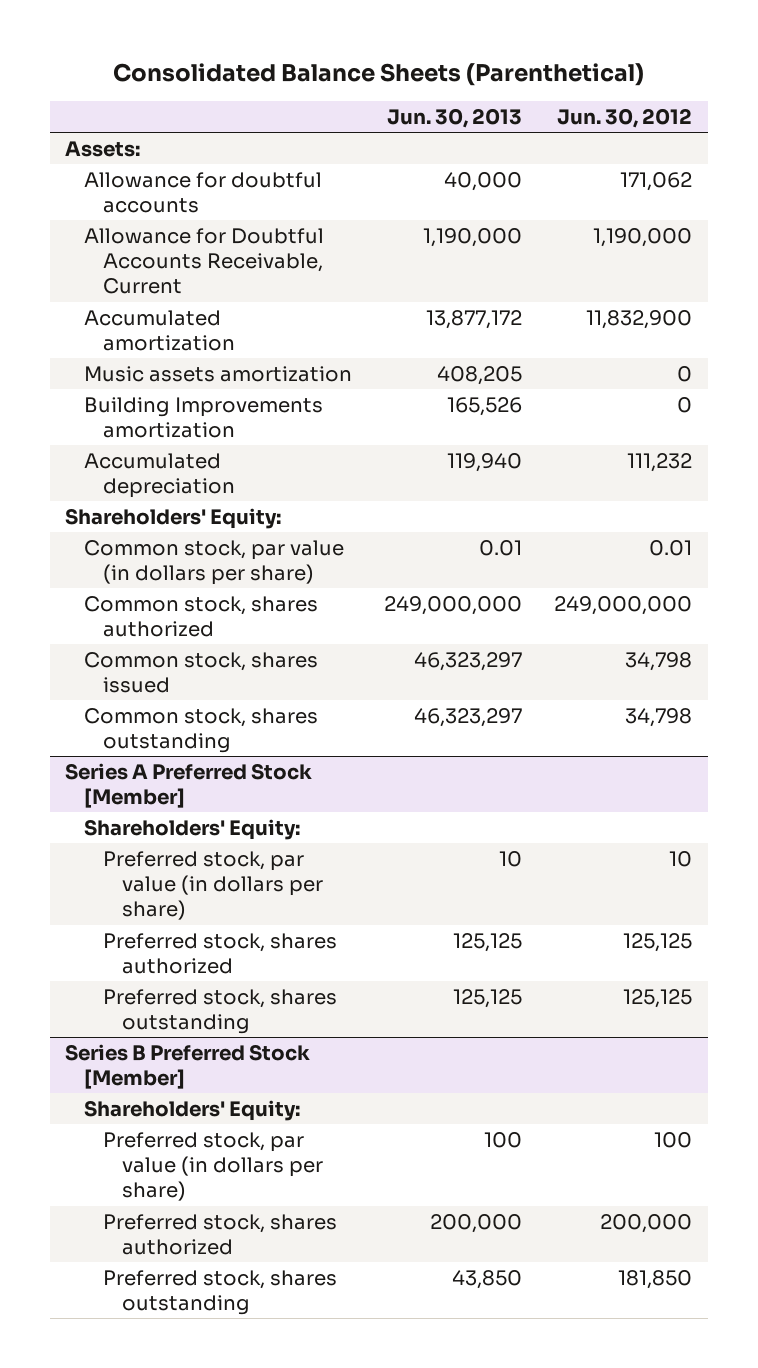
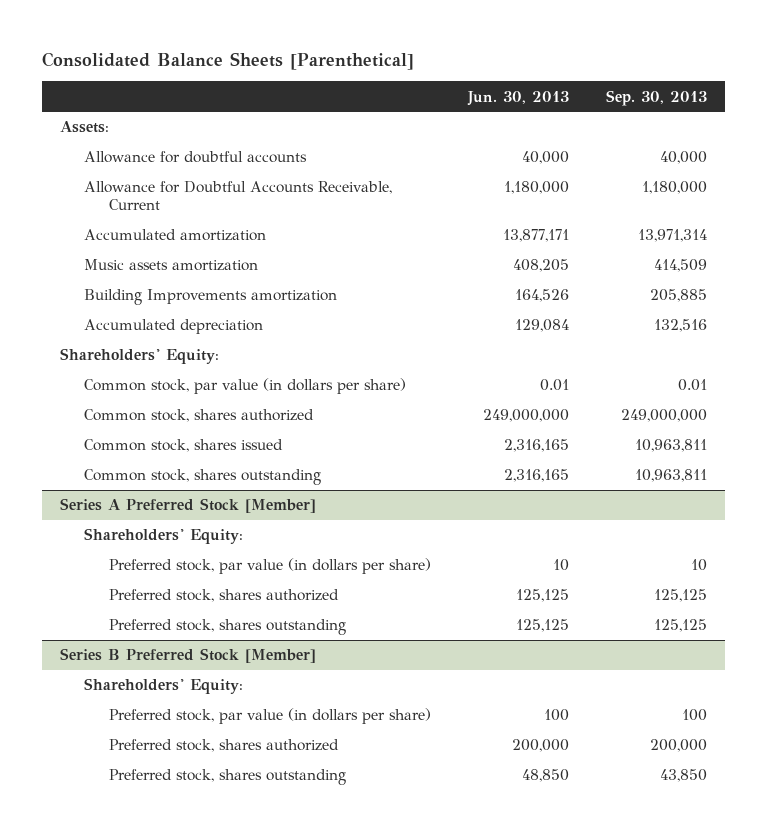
- Consolidated Balance Sheets (Parenthetical)
+ Consolidated Balance Sheets [Parenthetical]
- | Jun. 30, 2013 | Jun. 30, 2012
+ | Jun. 30, 2013 | Sep. 30, 2013
- Allowance for Doubtful Accounts Receivable, Current | 1,190,000 | 1,190,000
- Accumulated amortization | 13,877,172 | 11,832,900
+ Allowance for Doubtful Accounts Receivable, Current | 1,180,000 | 1,180,000
+ Accumulated amortization | 13,877,171 | 13,971,314
- Building Improvements amortization | 165,526 | 0
- Accumulated depreciation | 119,940 | 111,232
+ Building Improvements amortization | 164,526 | 205,885
+ Accumulated depreciation | 129,084 | 132,516
- Common stock, shares issued | 46,323,297 | 34,798
- Common stock, shares outstanding | 46,323,297 | 34,798
+ Common stock, shares issued | 2,316,165 | 10,963,811
+ Common stock, shares outstanding | 2,316,165 | 10,963,811
@ Series B Preferred Stock [Member]
- Preferred stock, shares outstanding | 43,850 | 181,850
+ Preferred stock, shares outstanding | 48,850 | 43,850

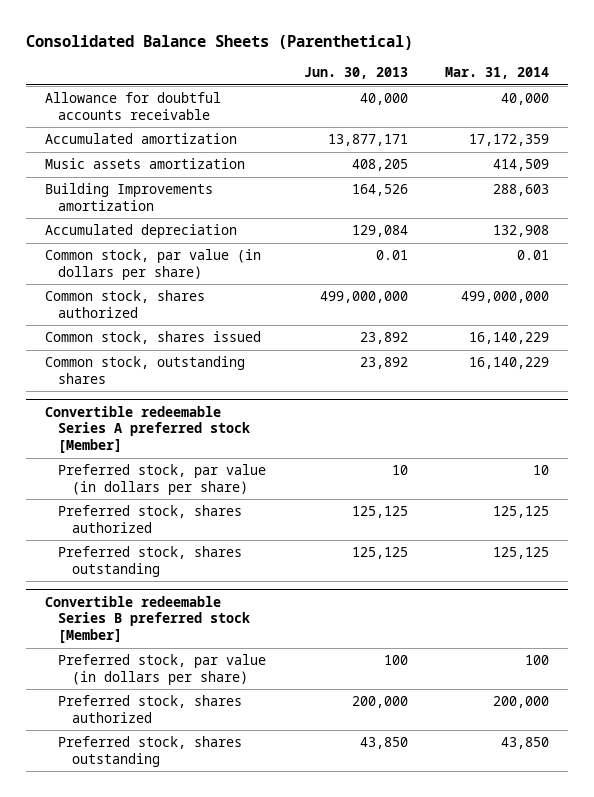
- Consolidated Balance Sheets [Parenthetical]
+ Consolidated Balance Sheets (Parenthetical)
- | Jun. 30, 2013 | Sep. 30, 2013
+ | Jun. 30, 2013 | Mar. 31, 2014
- Assets:
- Allowance for doubtful accounts | 40,000 | 40,000
- Allowance for Doubtful Accounts Receivable, Current | 1,180,000 | 1,180,000
+ Allowance for doubtful accounts receivable | 40,000 | 40,000
- Shareholders' Equity:
- Common stock, shares authorized | 249,000,000 | 249,000,000
- Common stock, shares issued | 2,316,165 | 10,963,811
- Common stock, shares outstanding | 2,316,165 | 10,963,811
- Series A Preferred Stock [Member]
- Shareholders' Equity:
+ Common stock, shares authorized | 499,000,000 | 499,000,000
+ Common stock, shares issued | 23,892 | 16,140,229
+ Common stock, outstanding shares | 23,892 | 16,140,229
+ Convertible redeemable Series A preferred stock [Member]
- Series B Preferred Stock [Member]
- Shareholders' Equity:
+ Convertible redeemable Series B preferred stock [Member]
- Preferred stock, shares outstanding | 48,850 | 43,850
+ Preferred stock, shares outstanding | 43,850 | 43,850

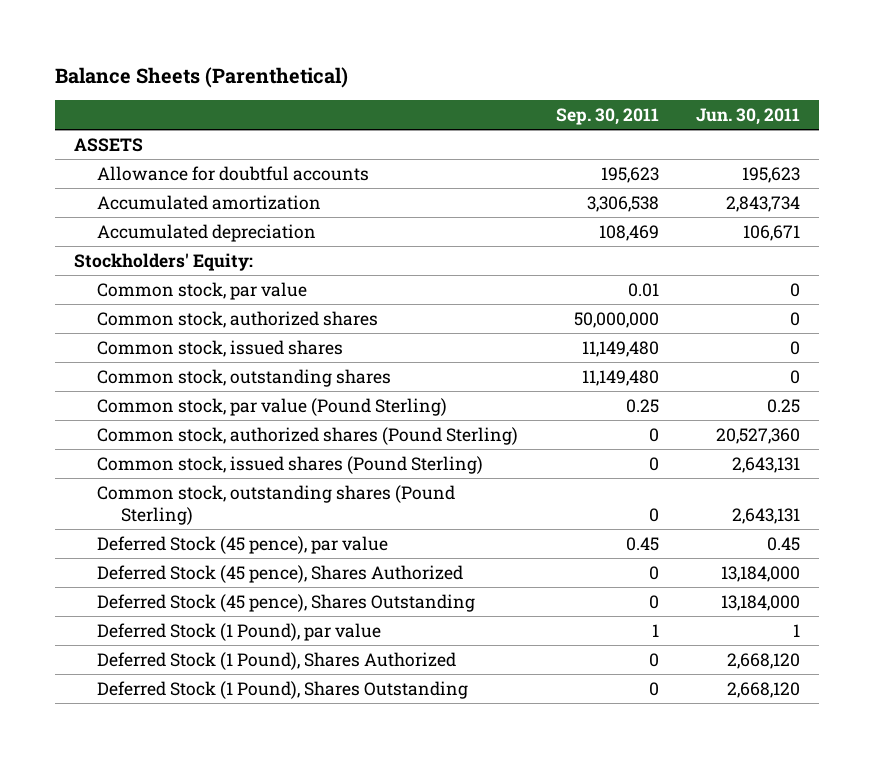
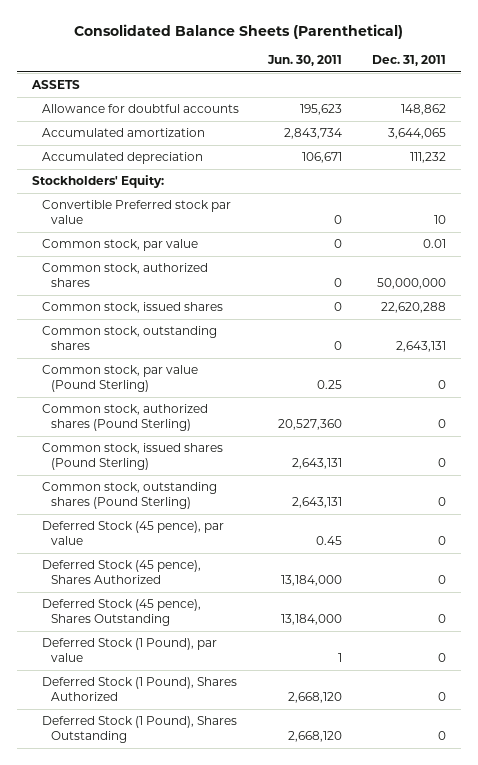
- Balance Sheets (Parenthetical)
+ Consolidated Balance Sheets (Parenthetical)
- | Sep. 30, 2011 | Jun. 30, 2011
+ | Jun. 30, 2011 | Dec. 31, 2011
+ Convertible Preferred stock par value | 0 | 10

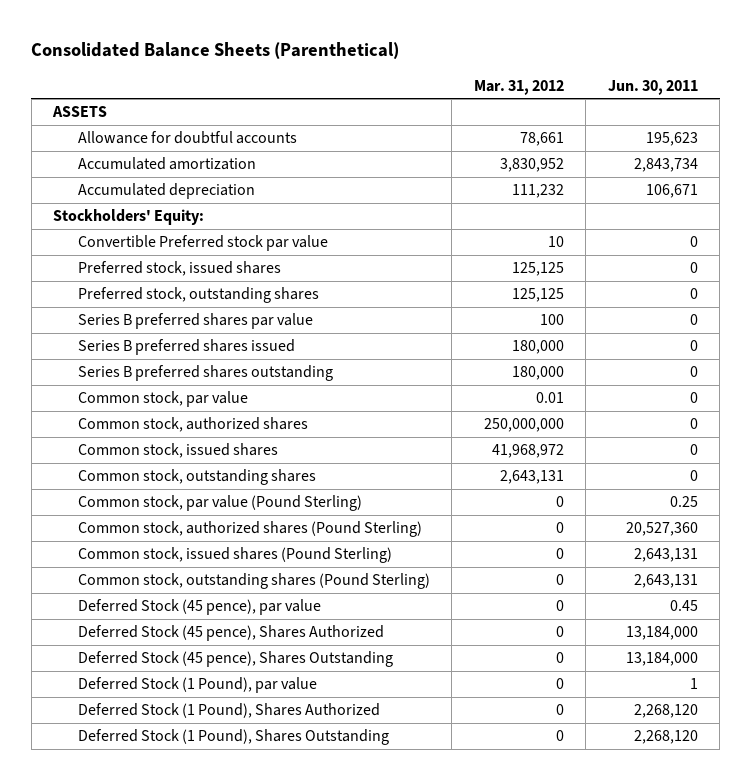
- | Jun. 30, 2011 | Dec. 31, 2011
+ | Mar. 31, 2012 | Jun. 30, 2011
+ Preferred stock, issued shares | 125,125 | 0
+ Preferred stock, outstanding shares | 125,125 | 0
+ Series B preferred shares par value | 100 | 0
+ Series B preferred shares issued | 180,000 | 0
+ Series B preferred shares outstanding | 180,000 | 0
- Deferred Stock (1 Pound), Shares Authorized | 2,668,120 | 0
- Deferred Stock (1 Pound), Shares Outstanding | 2,668,120 | 0
+ Deferred Stock (1 Pound), Shares Authorized | 0 | 2,268,120
+ Deferred Stock (1 Pound), Shares Outstanding | 0 | 2,268,120

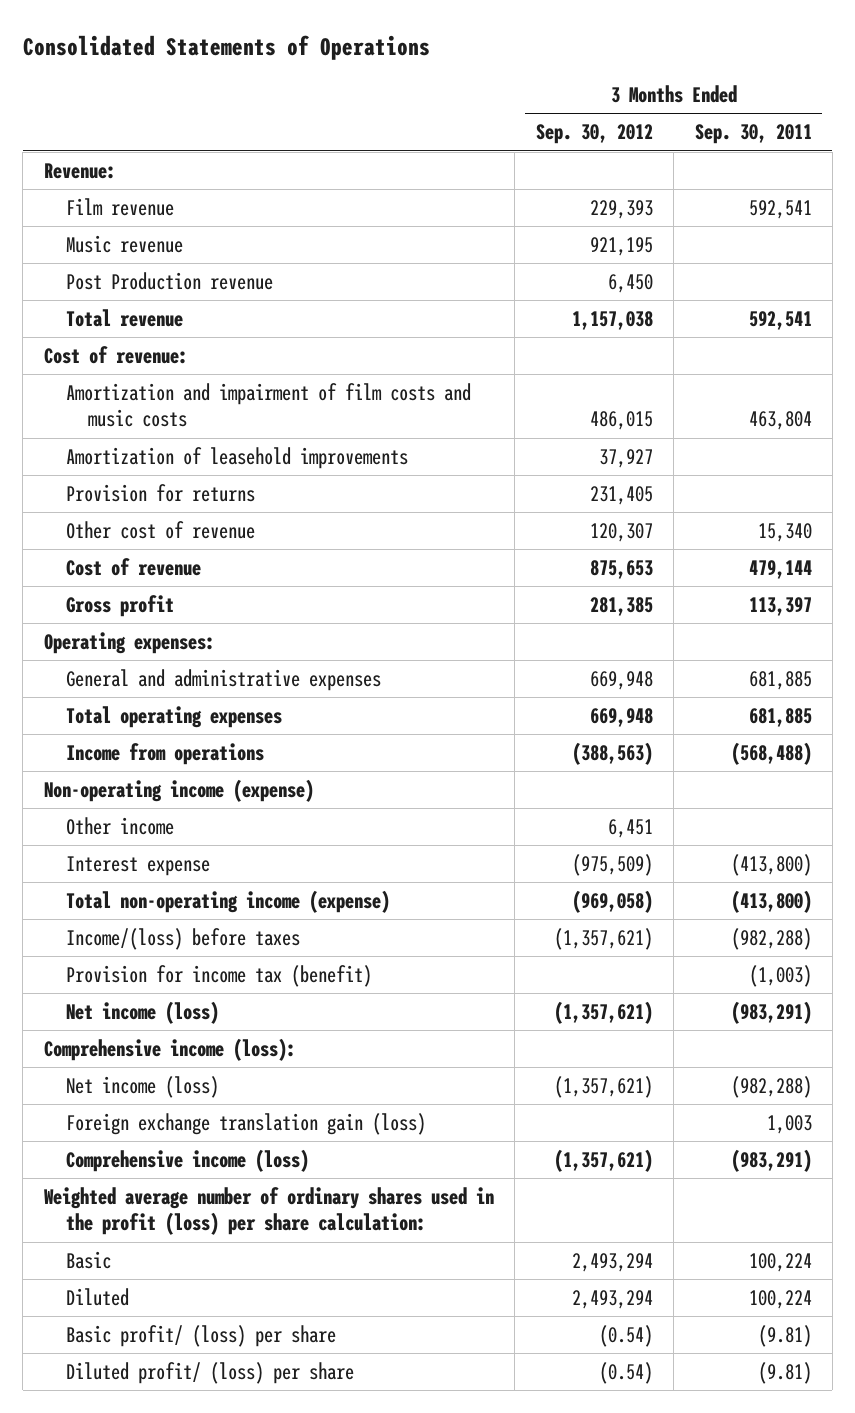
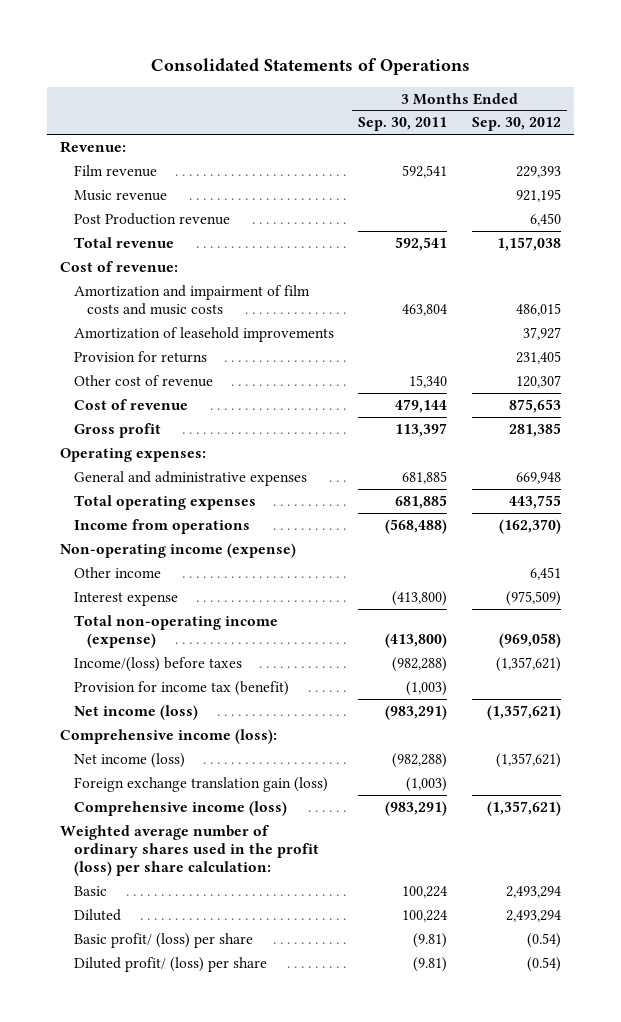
- | 3 Months Ended Sep. 30, 2012 | 3 Months Ended Sep. 30, 2011
+ | 3 Months Ended Sep. 30, 2011 | 3 Months Ended Sep. 30, 2012
- Total operating expenses | 669,948 | 681,885
- Income from operations | (388,563) | (568,488)
+ Total operating expenses | 681,885 | 443,755
+ Income from operations | (568,488) | (162,370)
- Foreign exchange translation gain (loss) | | 1,003
+ Foreign exchange translation gain (loss) | (1,003) |

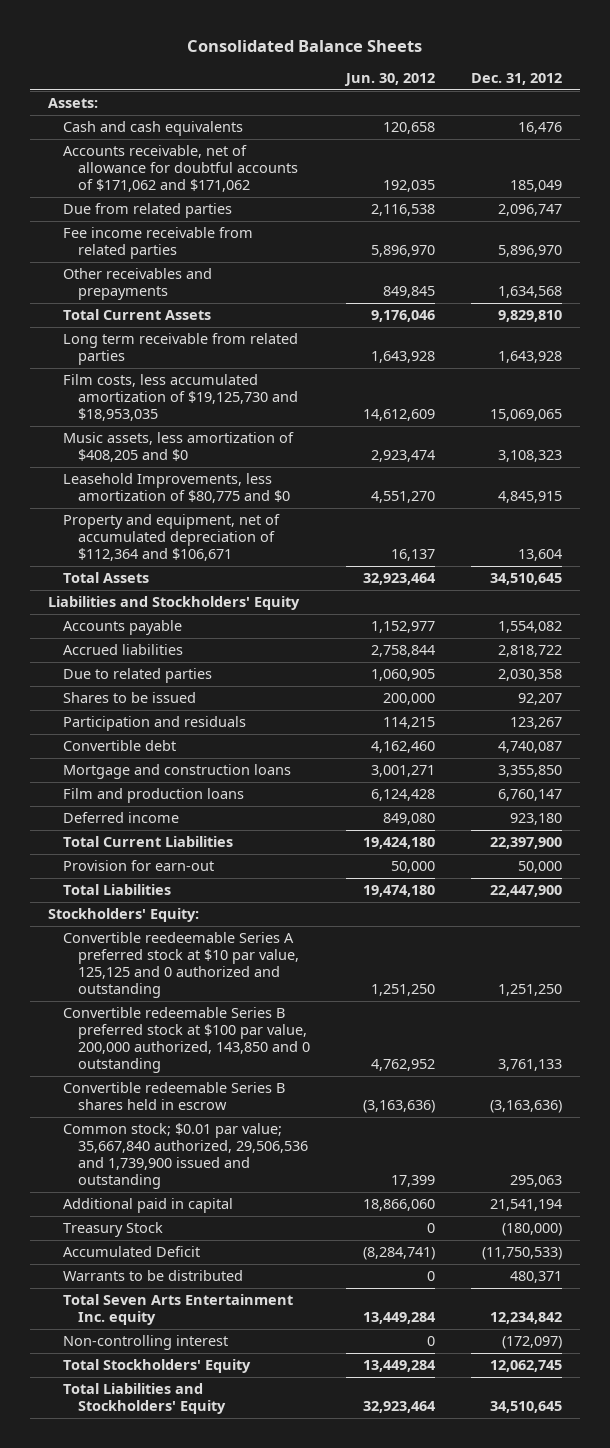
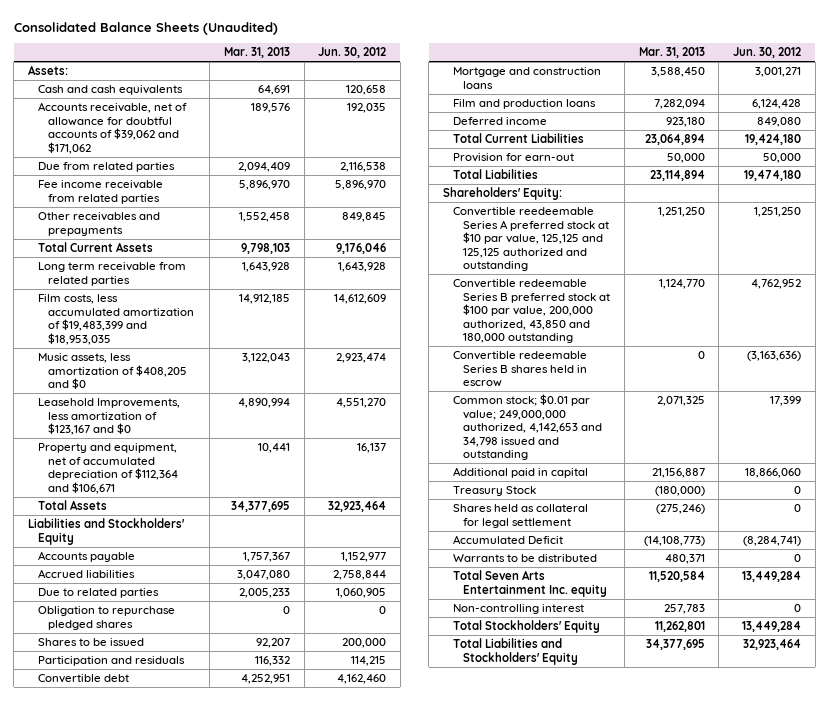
- Consolidated Balance Sheets
+ Consolidated Balance Sheets (Unaudited)
- | Jun. 30, 2012 | Dec. 31, 2012
+ | Mar. 31, 2013 | Jun. 30, 2012
- Accounts receivable, net of allowance for doubtful accounts of $171,062 and $171,062 | 192,035 | 185,049
+ Accounts receivable, net of allowance for doubtful accounts of $39,062 and $171,062 | 189,576 | 192,035
- Film costs, less accumulated amortization of $19,125,730 and $18,953,035 | 14,612,609 | 15,069,065
+ Film costs, less accumulated amortization of $19,483,399 and $18,953,035 | 14,912,185 | 14,612,609
- Leasehold Improvements, less amortization of $80,775 and $0 | 4,551,270 | 4,845,915
+ Leasehold Improvements, less amortization of $123,167 and $0 | 4,890,994 | 4,551,270
+ Obligation to repurchase pledged shares | 0 | 0
- Stockholders' Equity:
- Convertible reedeemable Series A preferred stock at $10 par value, 125,125 and 0 authorized and outstanding | 1,251,250 | 1,251,250
- Convertible redeemable Series B preferred stock at $100 par value, 200,000 authorized, 143,850 and 0 outstanding | 4,762,952 | 3,761,133
+ Shareholders' Equity:
+ Convertible reedeemable Series A preferred stock at $10 par value, 125,125 and 125,125 authorized and outstanding | 1,251,250 | 1,251,250
+ Convertible redeemable Series B preferred stock at $100 par value, 200,000 authorized, 43,850 and 180,000 outstanding | 1,124,770 | 4,762,952
- Common stock; $0.01 par value; 35,667,840 authorized, 29,506,536 and 1,739,900 issued and outstanding | 17,399 | 295,063
+ Common stock; $0.01 par value; 249,000,000 authorized, 4,142,653 and 34,798 issued and outstanding | 2,071,325 | 17,399
+ Shares held as collateral for legal settlement | (275,246) | 0

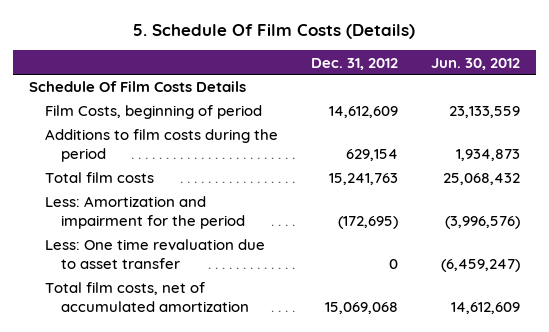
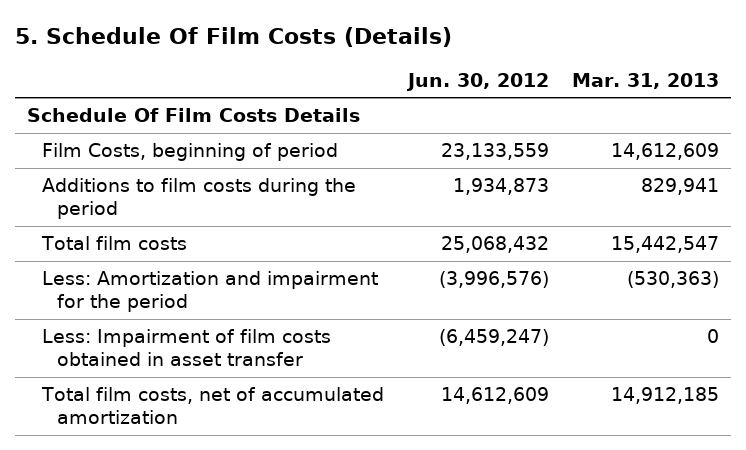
- | Dec. 31, 2012 | Jun. 30, 2012
+ | Jun. 30, 2012 | Mar. 31, 2013
- Less: One time revaluation due to asset transfer | 0 | (6,459,247)
+ Less: Impairment of film costs obtained in asset transfer | (6,459,247) | 0

